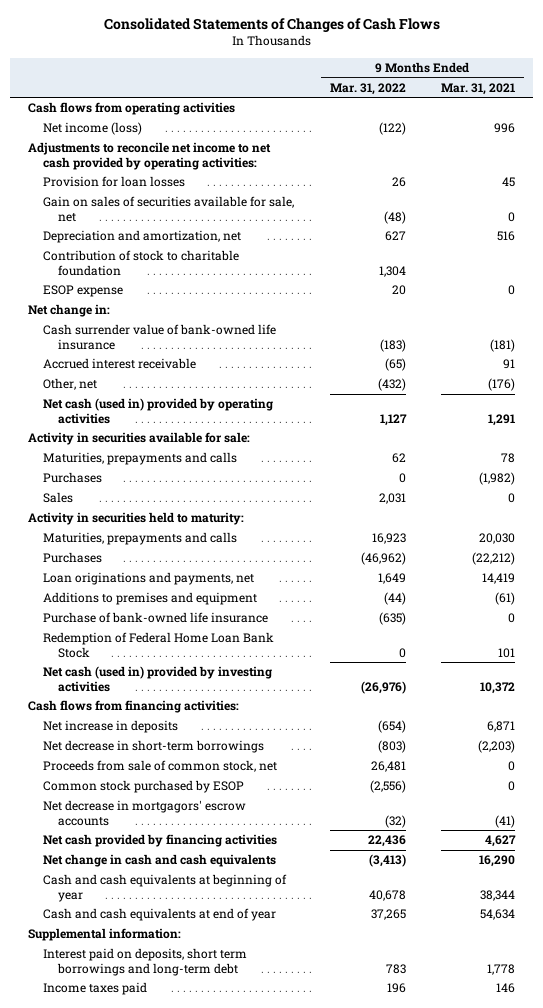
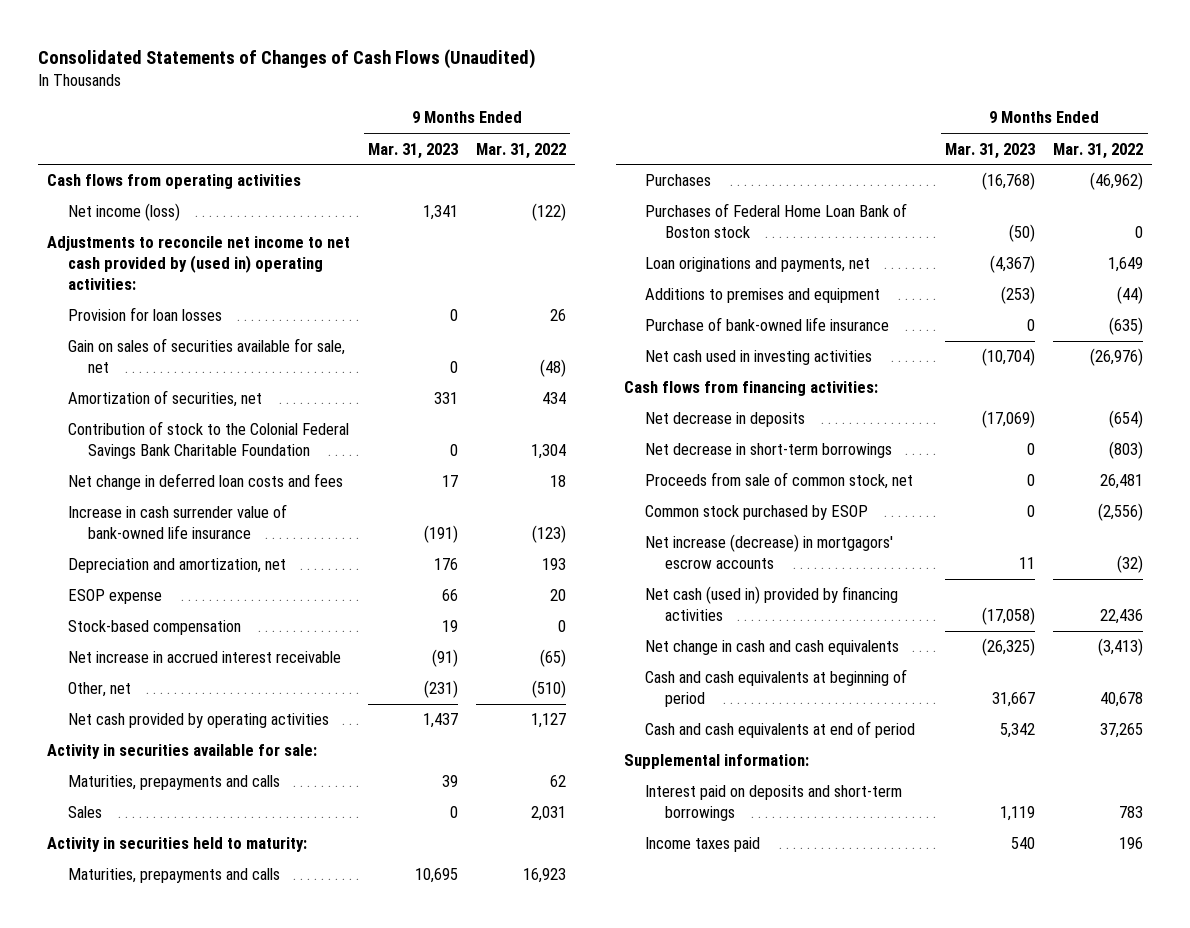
- Consolidated Statements of Changes of Cash Flows
+ Consolidated Statements of Changes of Cash Flows (Unaudited)
- | 9 Months Ended Mar. 31, 2022 | 9 Months Ended Mar. 31, 2021
+ | 9 Months Ended Mar. 31, 2023 | 9 Months Ended Mar. 31, 2022
- Adjustments to reconcile net income to net cash provided by operating activities:
+ Adjustments to reconcile net income to net cash provided by (used in) operating activities:
- Depreciation and amortization, net | 627 | 516
- Contribution of stock to charitable foundation | 1,304 |
+ Amortization of securities, net | 331 | 434
+ Contribution of stock to the Colonial Federal Savings Bank Charitable Foundation | 0 | 1,304
+ Net change in deferred loan costs and fees | 17 | 18
+ Increase in cash surrender value of bank-owned life insurance | (191) | (123)
+ Depreciation and amortization, net | 176 | 193
- Net change in:
- Cash surrender value of bank-owned life insurance | (183) | (181)
- Accrued interest receivable | (65) | 91
- Other, net | (432) | (176)
- Net cash (used in) provided by operating activities | 1,127 | 1,291
+ Stock-based compensation | 19 | 0
+ Net increase in accrued interest receivable | (91) | (65)
+ Other, net | (231) | (510)
+ Net cash provided by operating activities | 1,437 | 1,127
- Purchases | 0 | (1,982)
+ Purchases of Federal Home Loan Bank of Boston stock | (50) | 0
- Redemption of Federal Home Loan Bank Stock | 0 | 101
- Net cash (used in) provided by investing activities | (26,976) | 10,372
+ Net cash used in investing activities | (10,704) | (26,976)
- Net increase in deposits | (654) | 6,871
+ Net decrease in deposits | (17,069) | (654)
- Net decrease in mortgagors' escrow accounts | (32) | (41)
- Net cash provided by financing activities | 22,436 | 4,627
+ Net increase (decrease) in mortgagors' escrow accounts | 11 | (32)
+ Net cash (used in) provided by financing activities | (17,058) | 22,436
- Cash and cash equivalents at beginning of year | 40,678 | 38,344
- Cash and cash equivalents at end of year | 37,265 | 54,634
+ Cash and cash equivalents at beginning of period | 31,667 | 40,678
+ Cash and cash equivalents at end of period | 5,342 | 37,265
- Interest paid on deposits, short term borrowings and long-term debt | 783 | 1,778
+ Interest paid on deposits and short-term borrowings | 1,119 | 783

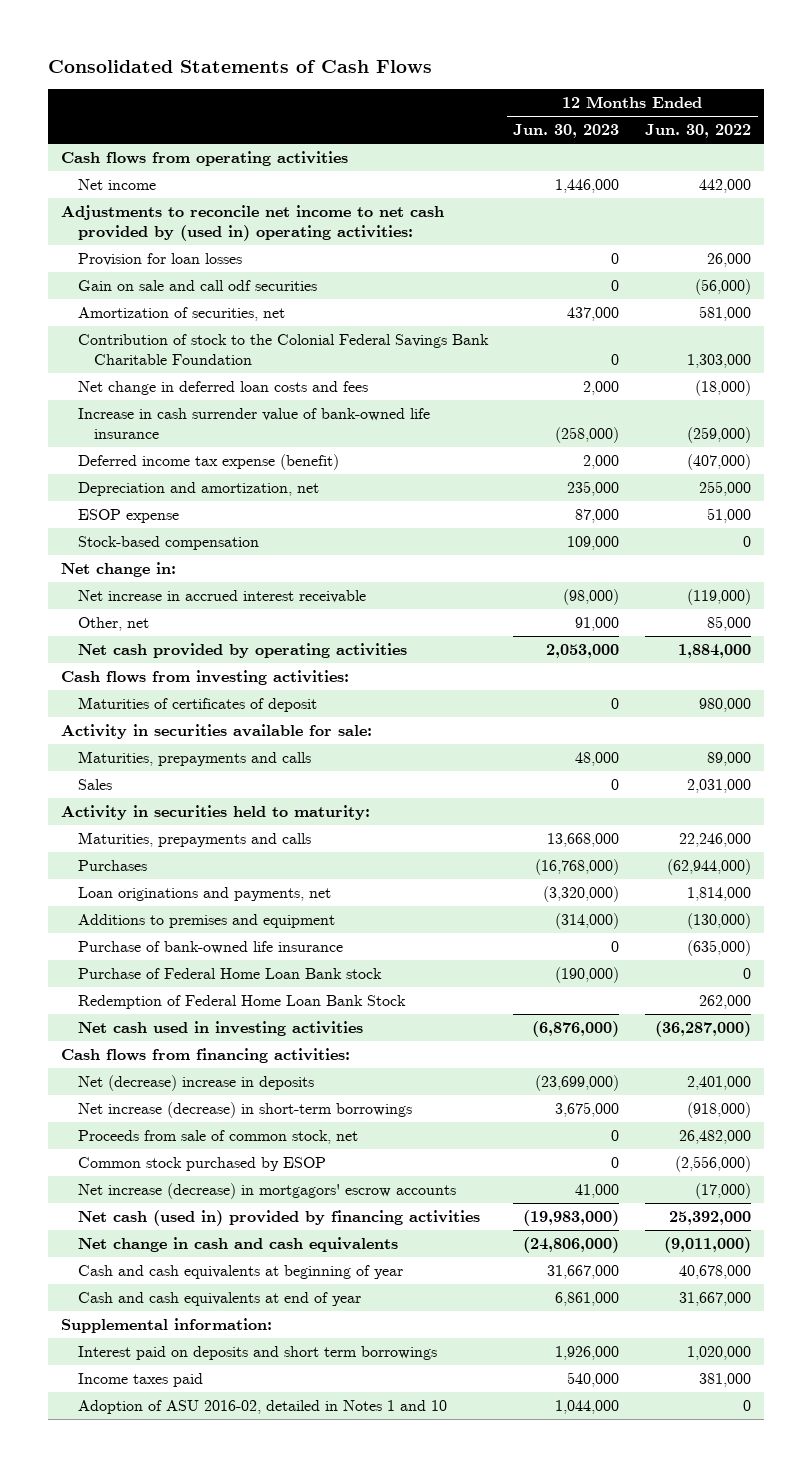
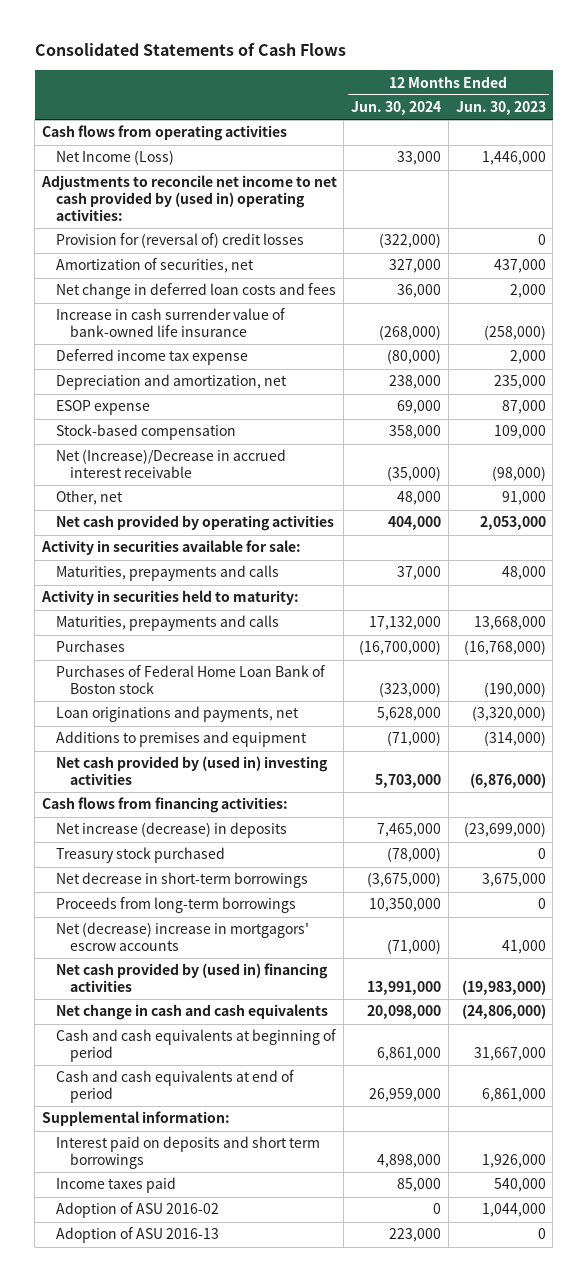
- | 12 Months Ended Jun. 30, 2023 | 12 Months Ended Jun. 30, 2022
+ | 12 Months Ended Jun. 30, 2024 | 12 Months Ended Jun. 30, 2023
- Net income | 1,446,000 | 442,000
+ Net Income (Loss) | 33,000 | 1,446,000
- Provision for loan losses | 0 | 26,000
- Gain on sale and call odf securities | 0 | (56,000)
+ Provision for (reversal of) credit losses | (322,000) | 0
- Contribution of stock to the Colonial Federal Savings Bank Charitable Foundation | 0 | 1,303,000
- Deferred income tax expense (benefit) | 2,000 | (407,000)
+ Deferred income tax expense | (80,000) | 2,000
- Net change in:
- Net increase in accrued interest receivable | (98,000) | (119,000)
+ Net (Increase)/Decrease in accrued interest receivable | (35,000) | (98,000)
- Cash flows from investing activities:
- Maturities of certificates of deposit | 0 | 980,000
- Sales | 0 | 2,031,000
+ Purchases of Federal Home Loan Bank of Boston stock | (323,000) | (190,000)
- Purchase of bank-owned life insurance | 0 | (635,000)
- Purchase of Federal Home Loan Bank stock | (190,000) | 0
- Redemption of Federal Home Loan Bank Stock | | 262,000
- Net cash used in investing activities | (6,876,000) | (36,287,000)
+ Net cash provided by (used in) investing activities | 5,703,000 | (6,876,000)
- Net (decrease) increase in deposits | (23,699,000) | 2,401,000
- Net increase (decrease) in short-term borrowings | 3,675,000 | (918,000)
- Proceeds from sale of common stock, net | 0 | 26,482,000
- Common stock purchased by ESOP | 0 | (2,556,000)
- Net increase (decrease) in mortgagors' escrow accounts | 41,000 | (17,000)
- Net cash (used in) provided by financing activities | (19,983,000) | 25,392,000
+ Net increase (decrease) in deposits | 7,465,000 | (23,699,000)
+ Treasury stock purchased | (78,000) | 0
+ Net decrease in short-term borrowings | (3,675,000) | 3,675,000
+ Proceeds from long-term borrowings | 10,350,000 | 0
+ Net (decrease) increase in mortgagors' escrow accounts | (71,000) | 41,000
+ Net cash provided by (used in) financing activities | 13,991,000 | (19,983,000)
- Cash and cash equivalents at beginning of year | 31,667,000 | 40,678,000
- Cash and cash equivalents at end of year | 6,861,000 | 31,667,000
+ Cash and cash equivalents at beginning of period | 6,861,000 | 31,667,000
+ Cash and cash equivalents at end of period | 26,959,000 | 6,861,000
- Adoption of ASU 2016-02, detailed in Notes 1 and 10 | 1,044,000 | 0
+ Adoption of ASU 2016-02 | 0 | 1,044,000
+ Adoption of ASU 2016-13 | 223,000 | 0

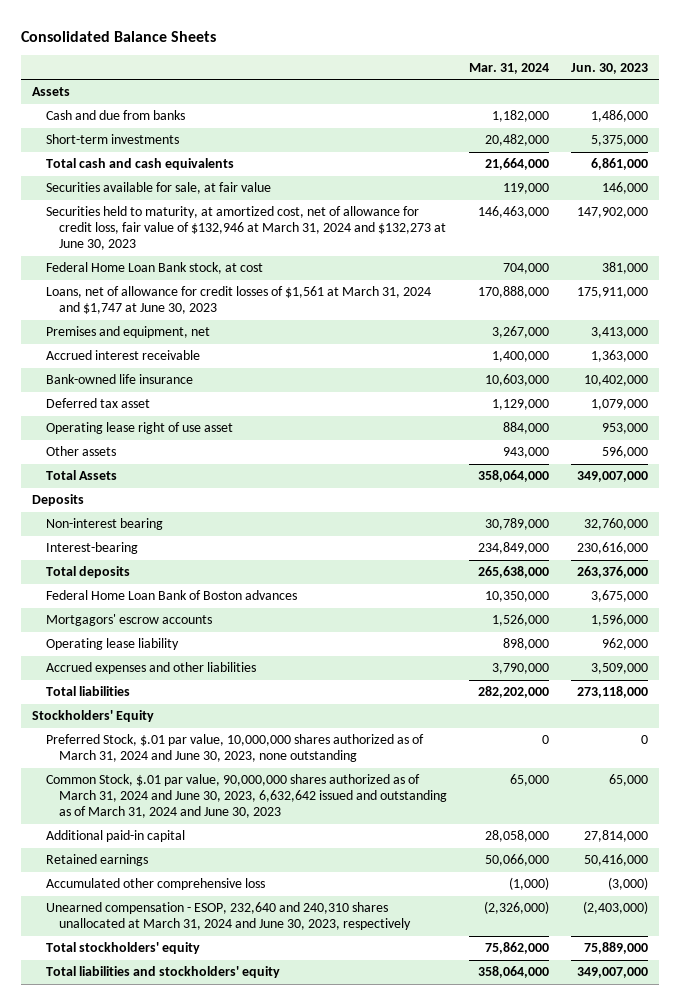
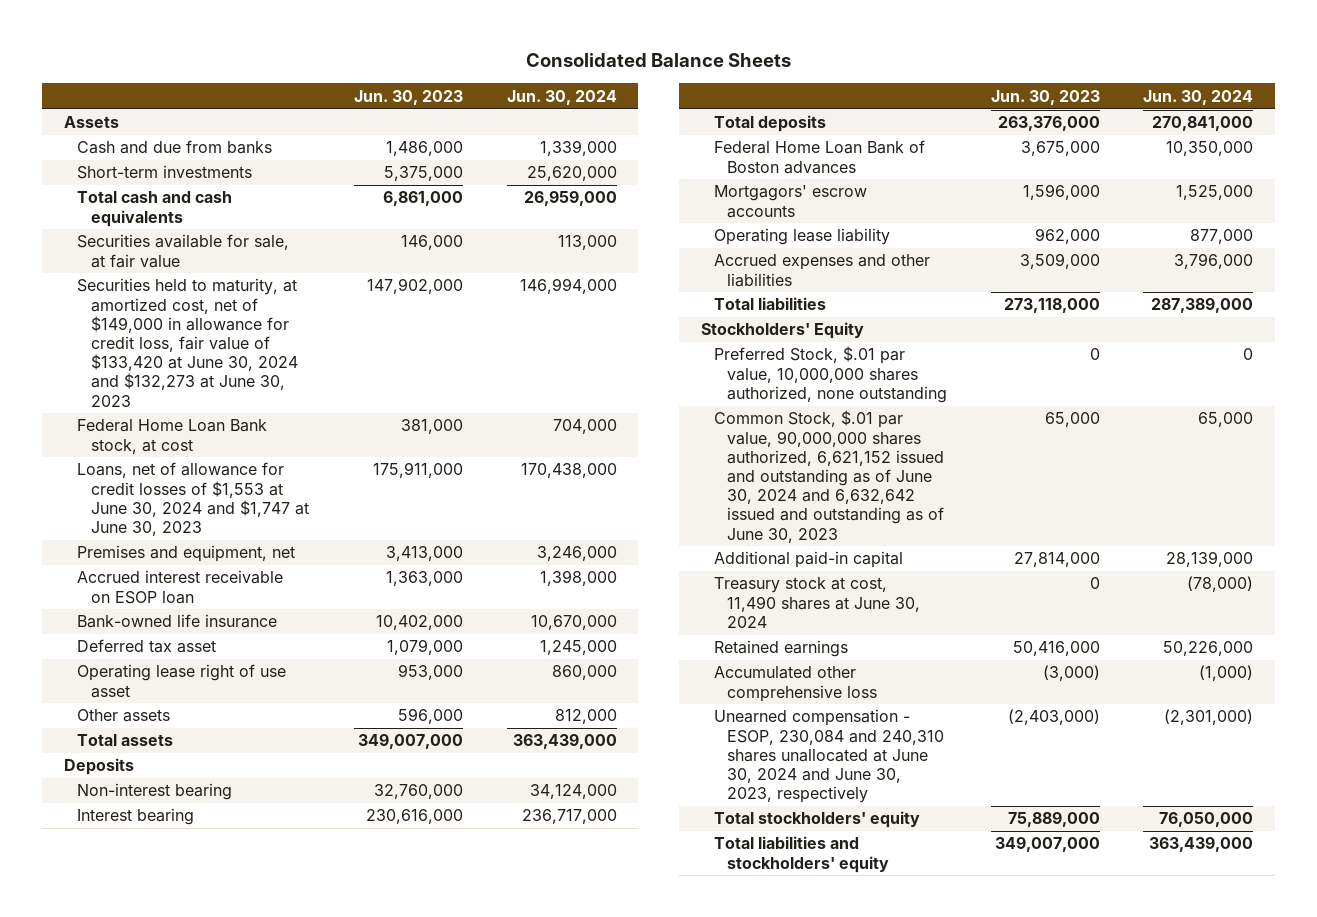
- | Mar. 31, 2024 | Jun. 30, 2023
+ | Jun. 30, 2023 | Jun. 30, 2024
- Securities held to maturity, at amortized cost, net of allowance for credit loss, fair value of $132,946 at March 31, 2024 and $132,273 at June 30, 2023 | 146,463,000 | 147,902,000
+ Securities held to maturity, at amortized cost, net of $149,000 in allowance for credit loss, fair value of $133,420 at June 30, 2024 and $132,273 at June 30, 2023 | 147,902,000 | 146,994,000
- Loans, net of allowance for credit losses of $1,561 at March 31, 2024 and $1,747 at June 30, 2023 | 170,888,000 | 175,911,000
+ Loans, net of allowance for credit losses of $1,553 at June 30, 2024 and $1,747 at June 30, 2023 | 175,911,000 | 170,438,000
- Accrued interest receivable | 1,400,000 | 1,363,000
+ Accrued interest receivable on ESOP loan | 1,363,000 | 1,398,000
- Total Assets | 358,064,000 | 349,007,000
+ Total assets | 349,007,000 | 363,439,000
- Interest-bearing | 234,849,000 | 230,616,000
+ Interest bearing | 230,616,000 | 236,717,000
- Preferred Stock, $.01 par value, 10,000,000 shares authorized as of March 31, 2024 and June 30, 2023, none outstanding | 0 | 0
- Common Stock, $.01 par value, 90,000,000 shares authorized as of March 31, 2024 and June 30, 2023, 6,632,642 issued and outstanding as of March 31, 2024 and June 30, 2023 | 65,000 | 65,000
+ Preferred Stock, $.01 par value, 10,000,000 shares authorized, none outstanding | 0 | 0
+ Common Stock, $.01 par value, 90,000,000 shares authorized, 6,621,152 issued and outstanding as of June 30, 2024 and 6,632,642 issued and outstanding as of June 30, 2023 | 65,000 | 65,000
+ Treasury stock at cost, 11,490 shares at June 30, 2024 | 0 | (78,000)
- Unearned compensation - ESOP, 232,640 and 240,310 shares unallocated at March 31, 2024 and June 30, 2023, respectively | (2,326,000) | (2,403,000)
+ Unearned compensation - ESOP, 230,084 and 240,310 shares unallocated at June 30, 2024 and June 30, 2023, respectively | (2,403,000) | (2,301,000)

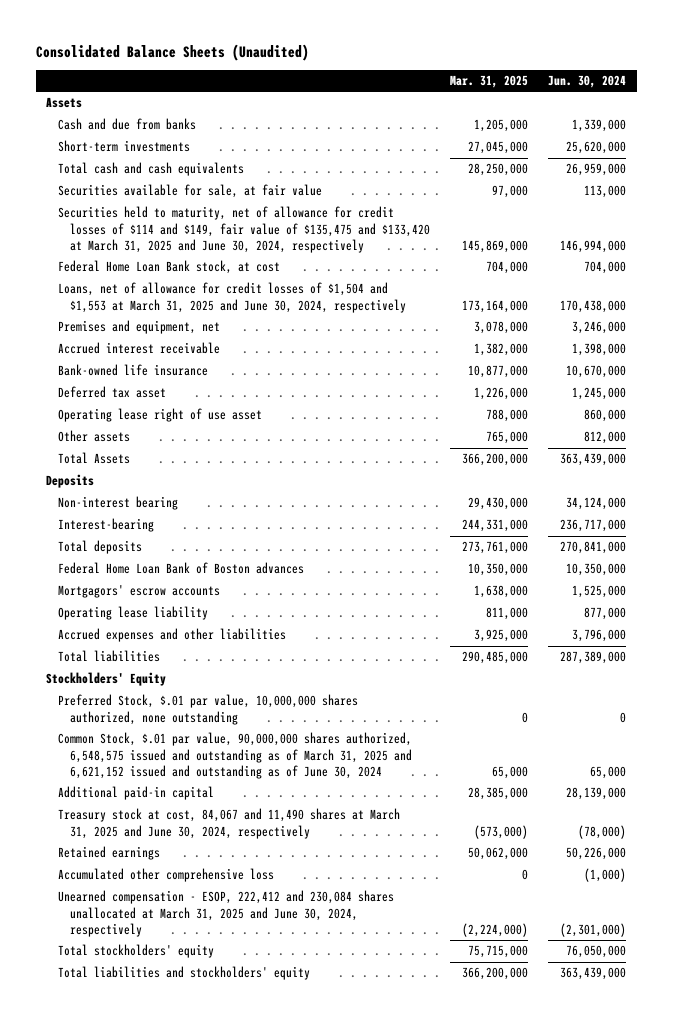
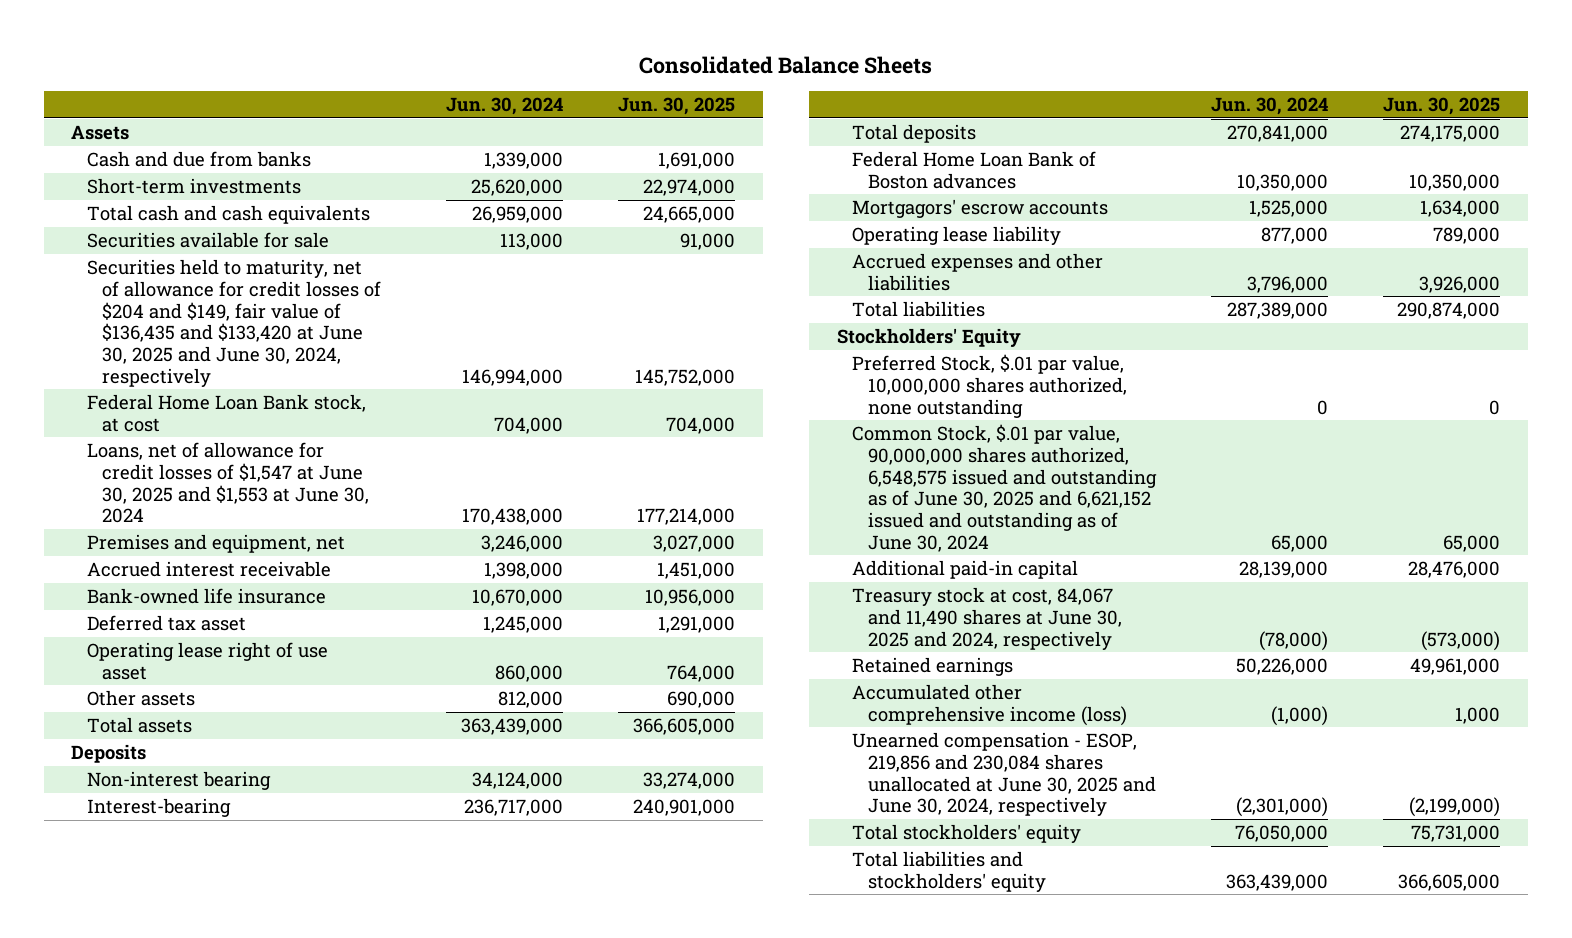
- Consolidated Balance Sheets (Unaudited)
+ Consolidated Balance Sheets
- | Mar. 31, 2025 | Jun. 30, 2024
+ | Jun. 30, 2024 | Jun. 30, 2025
- Securities available for sale, at fair value | 97,000 | 113,000
- Securities held to maturity, net of allowance for credit losses of $114 and $149, fair value of $135,475 and $133,420 at March 31, 2025 and June 30, 2024, respectively | 145,869,000 | 146,994,000
+ Securities available for sale | 113,000 | 91,000
+ Securities held to maturity, net of allowance for credit losses of $204 and $149, fair value of $136,435 and $133,420 at June 30, 2025 and June 30, 2024, respectively | 146,994,000 | 145,752,000
- Loans, net of allowance for credit losses of $1,504 and $1,553 at March 31, 2025 and June 30, 2024, respectively | 173,164,000 | 170,438,000
+ Loans, net of allowance for credit losses of $1,547 at June 30, 2025 and $1,553 at June 30, 2024 | 170,438,000 | 177,214,000
- Total Assets | 366,200,000 | 363,439,000
+ Total assets | 363,439,000 | 366,605,000
- Common Stock, $.01 par value, 90,000,000 shares authorized, 6,548,575 issued and outstanding as of March 31, 2025 and 6,621,152 issued and outstanding as of June 30, 2024 | 65,000 | 65,000
+ Common Stock, $.01 par value, 90,000,000 shares authorized, 6,548,575 issued and outstanding as of June 30, 2025 and 6,621,152 issued and outstanding as of June 30, 2024 | 65,000 | 65,000
- Treasury stock at cost, 84,067 and 11,490 shares at March 31, 2025 and June 30, 2024, respectively | (573,000) | (78,000)
+ Treasury stock at cost, 84,067 and 11,490 shares at June 30, 2025 and 2024, respectively | (78,000) | (573,000)
- Accumulated other comprehensive loss | 0 | (1,000)
- Unearned compensation - ESOP, 222,412 and 230,084 shares unallocated at March 31, 2025 and June 30, 2024, respectively | (2,224,000) | (2,301,000)
+ Accumulated other comprehensive income (loss) | (1,000) | 1,000
+ Unearned compensation - ESOP, 219,856 and 230,084 shares unallocated at June 30, 2025 and June 30, 2024, respectively | (2,301,000) | (2,199,000)

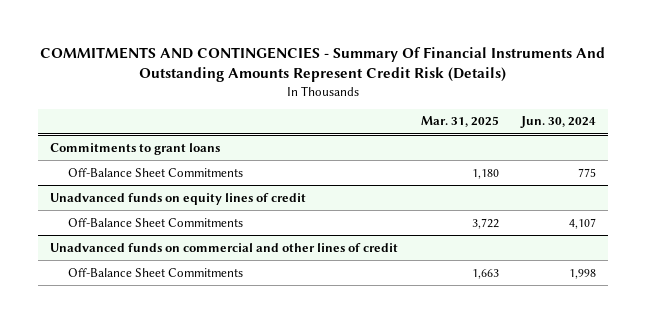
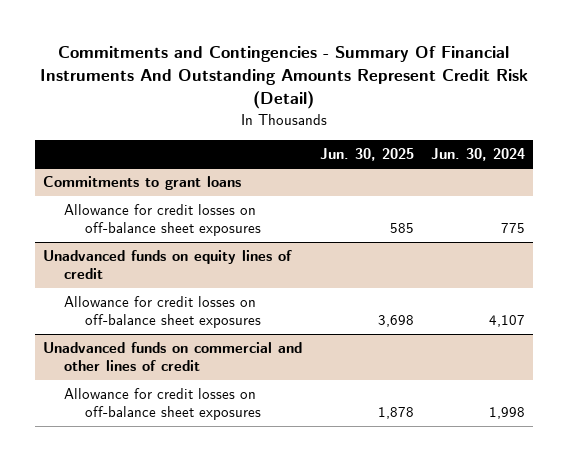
- COMMITMENTS AND CONTINGENCIES - Summary Of Financial Instruments And Outstanding Amounts Represent Credit Risk (Details)
+ Commitments and Contingencies - Summary Of Financial Instruments And Outstanding Amounts Represent Credit Risk (Detail)
- | Mar. 31, 2025 | Jun. 30, 2024
+ | Jun. 30, 2025 | Jun. 30, 2024
@ Commitments to grant loans
- Off-Balance Sheet Commitments | 1,180 | 775
+ Allowance for credit losses on off-balance sheet exposures | 585 | 775
@ Unadvanced funds on equity lines of credit
- Off-Balance Sheet Commitments | 3,722 | 4,107
+ Allowance for credit losses on off-balance sheet exposures | 3,698 | 4,107
@ Unadvanced funds on commercial and other lines of credit
- Off-Balance Sheet Commitments | 1,663 | 1,998
+ Allowance for credit losses on off-balance sheet exposures | 1,878 | 1,998

